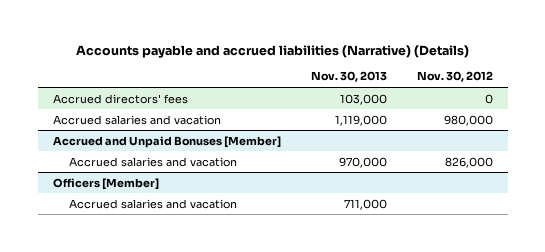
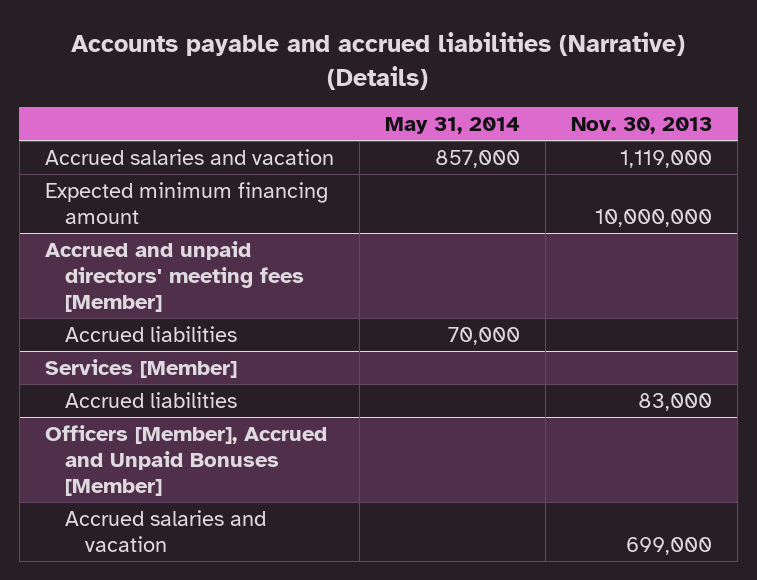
- | Nov. 30, 2013 | Nov. 30, 2012
+ | May 31, 2014 | Nov. 30, 2013
- Accrued directors' fees | 103,000 | 0
- Accrued and Unpaid Bonuses [Member]
- Accrued salaries and vacation | 970,000 | 826,000
- Officers [Member]
- Accrued salaries and vacation | 711,000 |
+ Expected minimum financing amount | | 10,000,000
+ Accrued and unpaid directors' meeting fees [Member]
+ Accrued liabilities | 70,000 |
+ Services [Member]
+ Accrued liabilities | | 83,000
+ Officers [Member], Accrued and Unpaid Bonuses [Member]
+ Accrued salaries and vacation | | 699,000

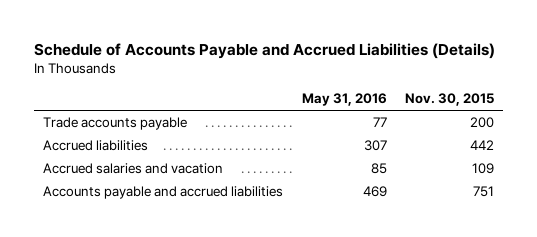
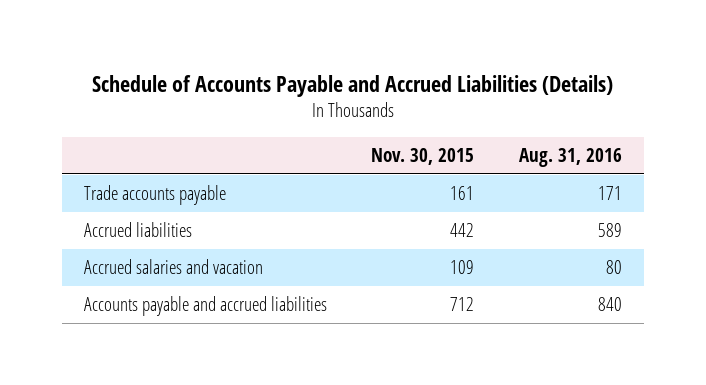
- | May 31, 2016 | Nov. 30, 2015
+ | Nov. 30, 2015 | Aug. 31, 2016
- Trade accounts payable | 77 | 200
+ Trade accounts payable | 161 | 171
- Accounts payable and accrued liabilities | 469 | 751
+ Accounts payable and accrued liabilities | 712 | 840

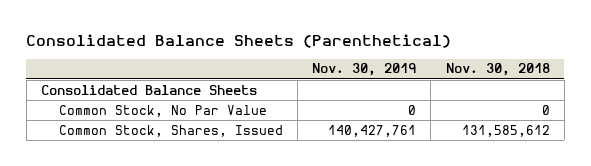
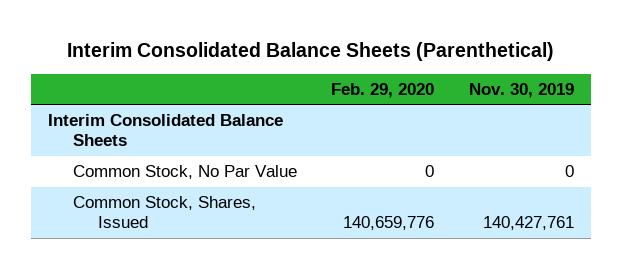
- Consolidated Balance Sheets (Parenthetical)
+ Interim Consolidated Balance Sheets (Parenthetical)
- | Nov. 30, 2019 | Nov. 30, 2018
+ | Feb. 29, 2020 | Nov. 30, 2019
- Consolidated Balance Sheets
+ Interim Consolidated Balance Sheets

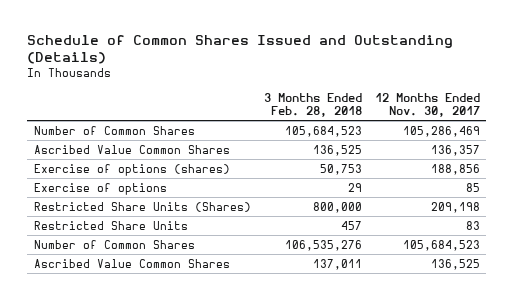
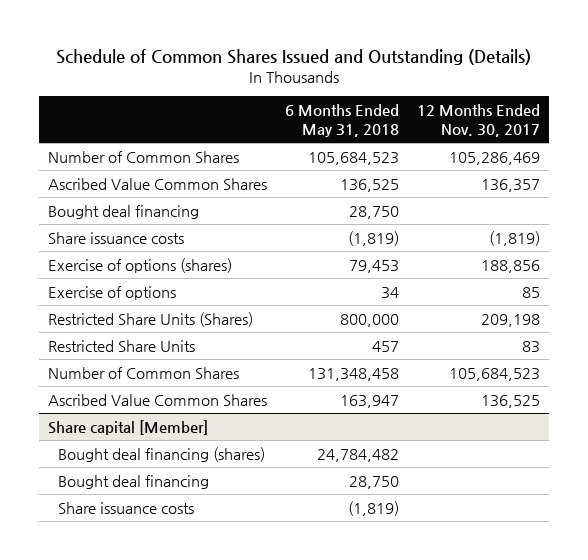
- | 3 Months Ended Feb. 28, 2018 | 12 Months Ended Nov. 30, 2017
+ | 6 Months Ended May 31, 2018 | 12 Months Ended Nov. 30, 2017
+ Bought deal financing | 28,750 |
+ Share issuance costs | (1,819) | (1,819)
+ Share capital [Member]
+ Bought deal financing (shares) | 24,784,482 |
+ Bought deal financing | 28,750 |
+ Share issuance costs | (1,819) |

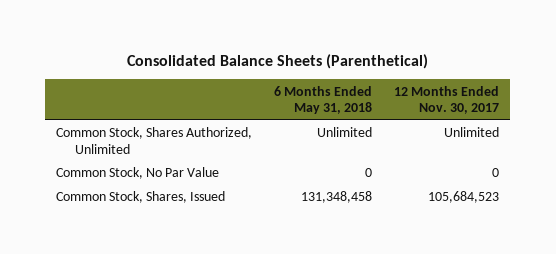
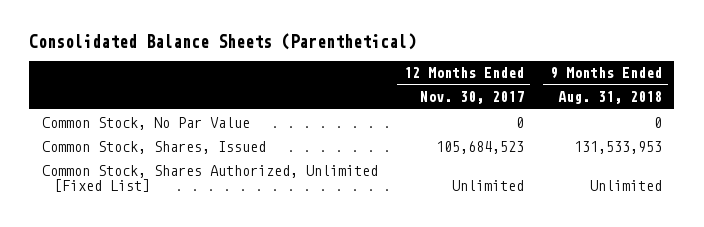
- | 6 Months Ended May 31, 2018 | 12 Months Ended Nov. 30, 2017
+ | 12 Months Ended Nov. 30, 2017 | 9 Months Ended Aug. 31, 2018
- Common Stock, Shares Authorized, Unlimited | Unlimited | Unlimited
+ Common Stock, Shares Authorized, Unlimited [Fixed List] | Unlimited | Unlimited

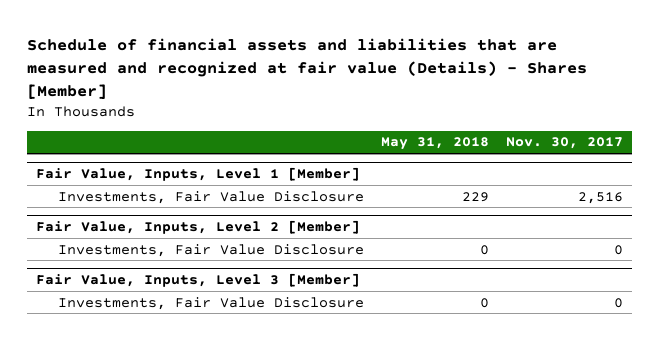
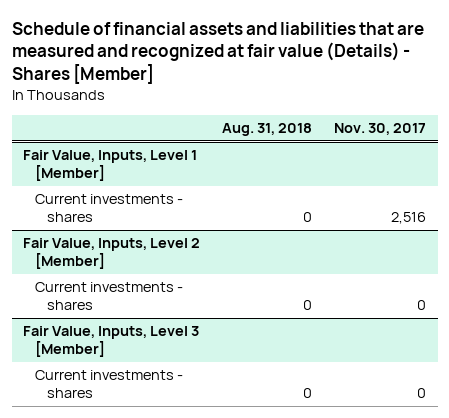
- | May 31, 2018 | Nov. 30, 2017
+ | Aug. 31, 2018 | Nov. 30, 2017
@ Fair Value, Inputs, Level 1 [Member]
- Investments, Fair Value Disclosure | 229 | 2,516
+ Current investments - shares | 0 | 2,516
@ Fair Value, Inputs, Level 2 [Member]
- Investments, Fair Value Disclosure | 0 | 0
+ Current investments - shares | 0 | 0
@ Fair Value, Inputs, Level 3 [Member]
- Investments, Fair Value Disclosure | 0 | 0
+ Current investments - shares | 0 | 0

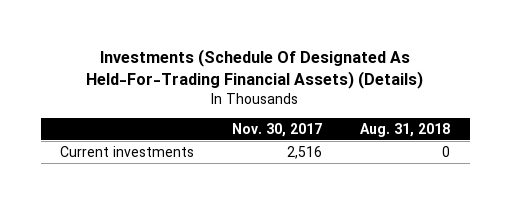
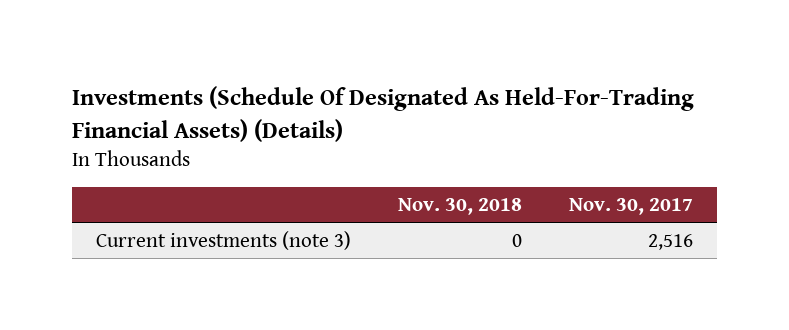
- | Nov. 30, 2017 | Aug. 31, 2018
+ | Nov. 30, 2018 | Nov. 30, 2017
- Current investments | 2,516 | 0
+ Current investments (note 3) | 0 | 2,516

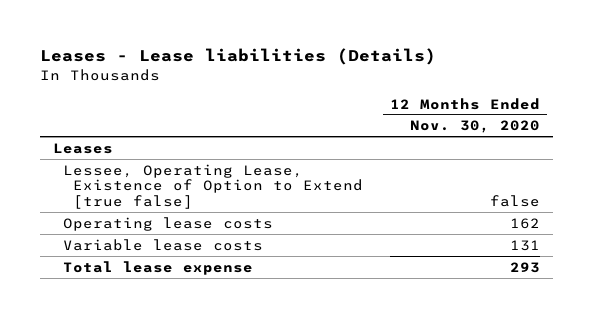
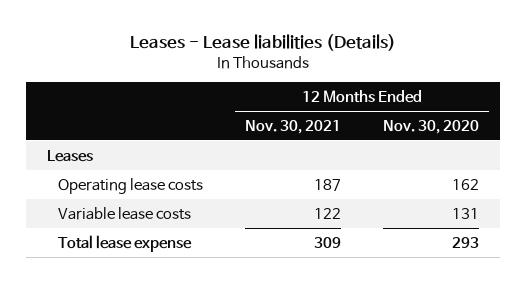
- | 12 Months Ended Nov. 30, 2020
+ | 12 Months Ended Nov. 30, 2021 | 12 Months Ended Nov. 30, 2020
- Lessee, Operating Lease, Existence of Option to Extend [true false] | false

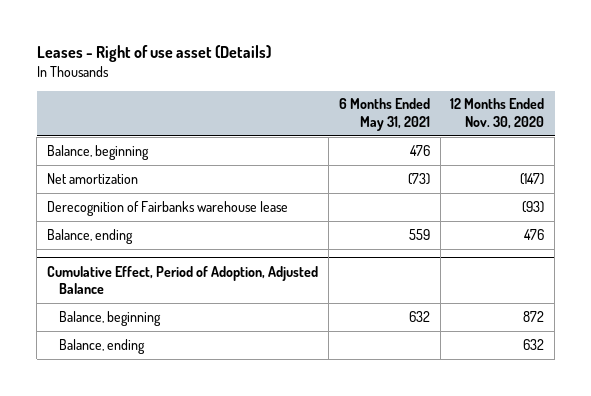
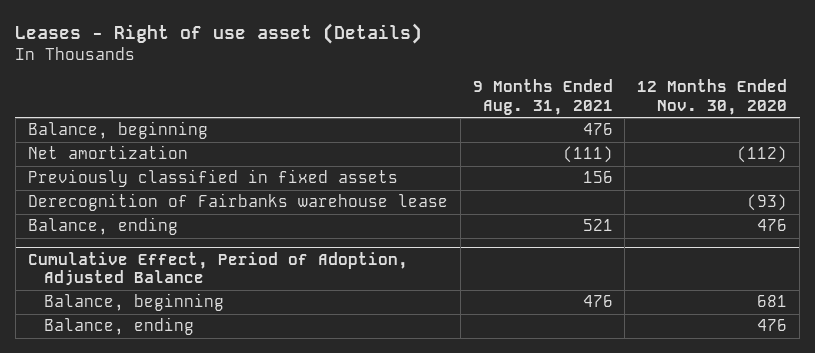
- | 6 Months Ended May 31, 2021 | 12 Months Ended Nov. 30, 2020
+ | 9 Months Ended Aug. 31, 2021 | 12 Months Ended Nov. 30, 2020
- Net amortization | (73) | (147)
+ Net amortization | (111) | (112)
+ Previously classified in fixed assets | 156 |
@ Cumulative Effect, Period of Adoption, Adjusted Balance
- Balance, beginning | 632 | 872
- Balance, ending | | 632
+ Balance, beginning | 476 | 681
+ Balance, ending | | 476

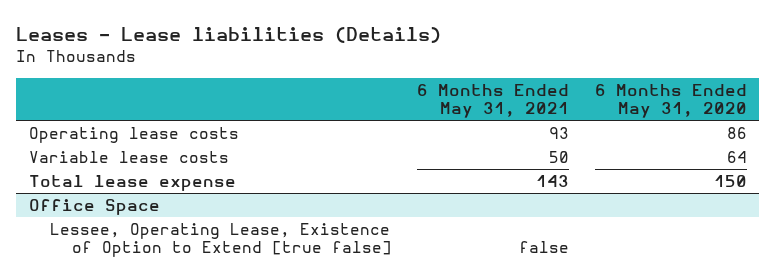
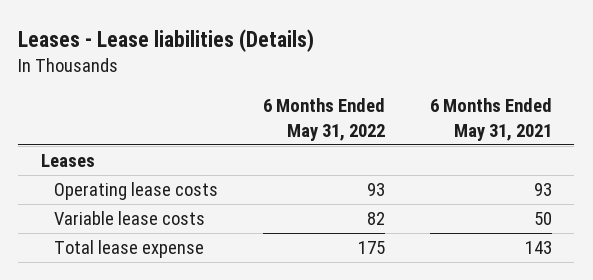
- | 6 Months Ended May 31, 2021 | 6 Months Ended May 31, 2020
+ | 6 Months Ended May 31, 2022 | 6 Months Ended May 31, 2021
+ Leases
- Office Space
- Lessee, Operating Lease, Existence of Option to Extend [true false] | false |

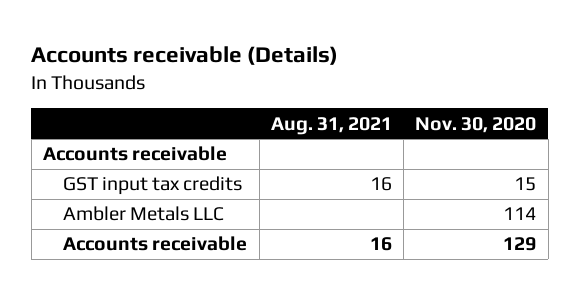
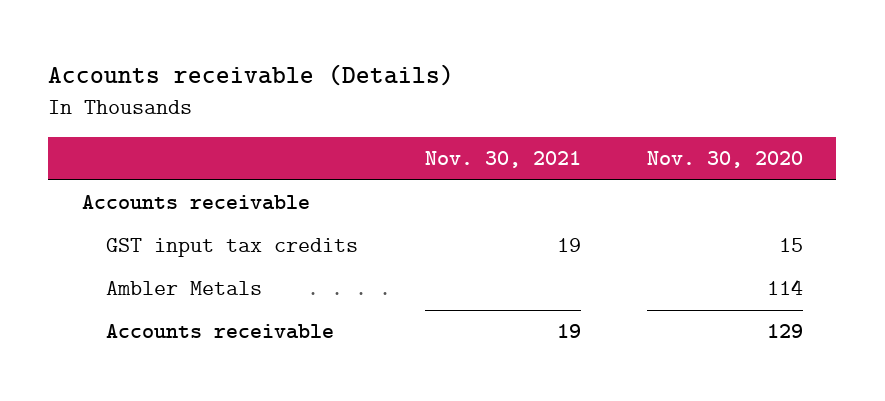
- | Aug. 31, 2021 | Nov. 30, 2020
+ | Nov. 30, 2021 | Nov. 30, 2020
- Ambler Metals LLC | | 114
+ Ambler Metals | | 114

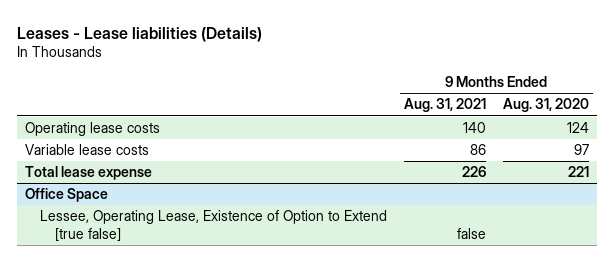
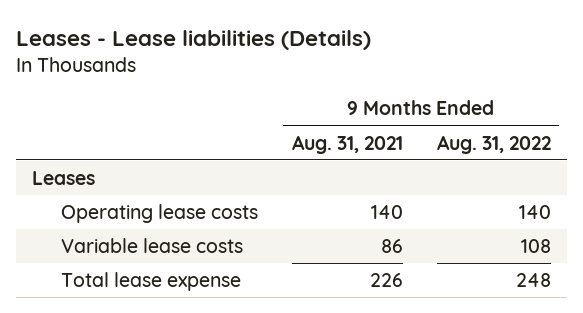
- | 9 Months Ended Aug. 31, 2021 | 9 Months Ended Aug. 31, 2020
+ | 9 Months Ended Aug. 31, 2021 | 9 Months Ended Aug. 31, 2022
+ Leases
- Office Space
- Lessee, Operating Lease, Existence of Option to Extend [true false] | false |

